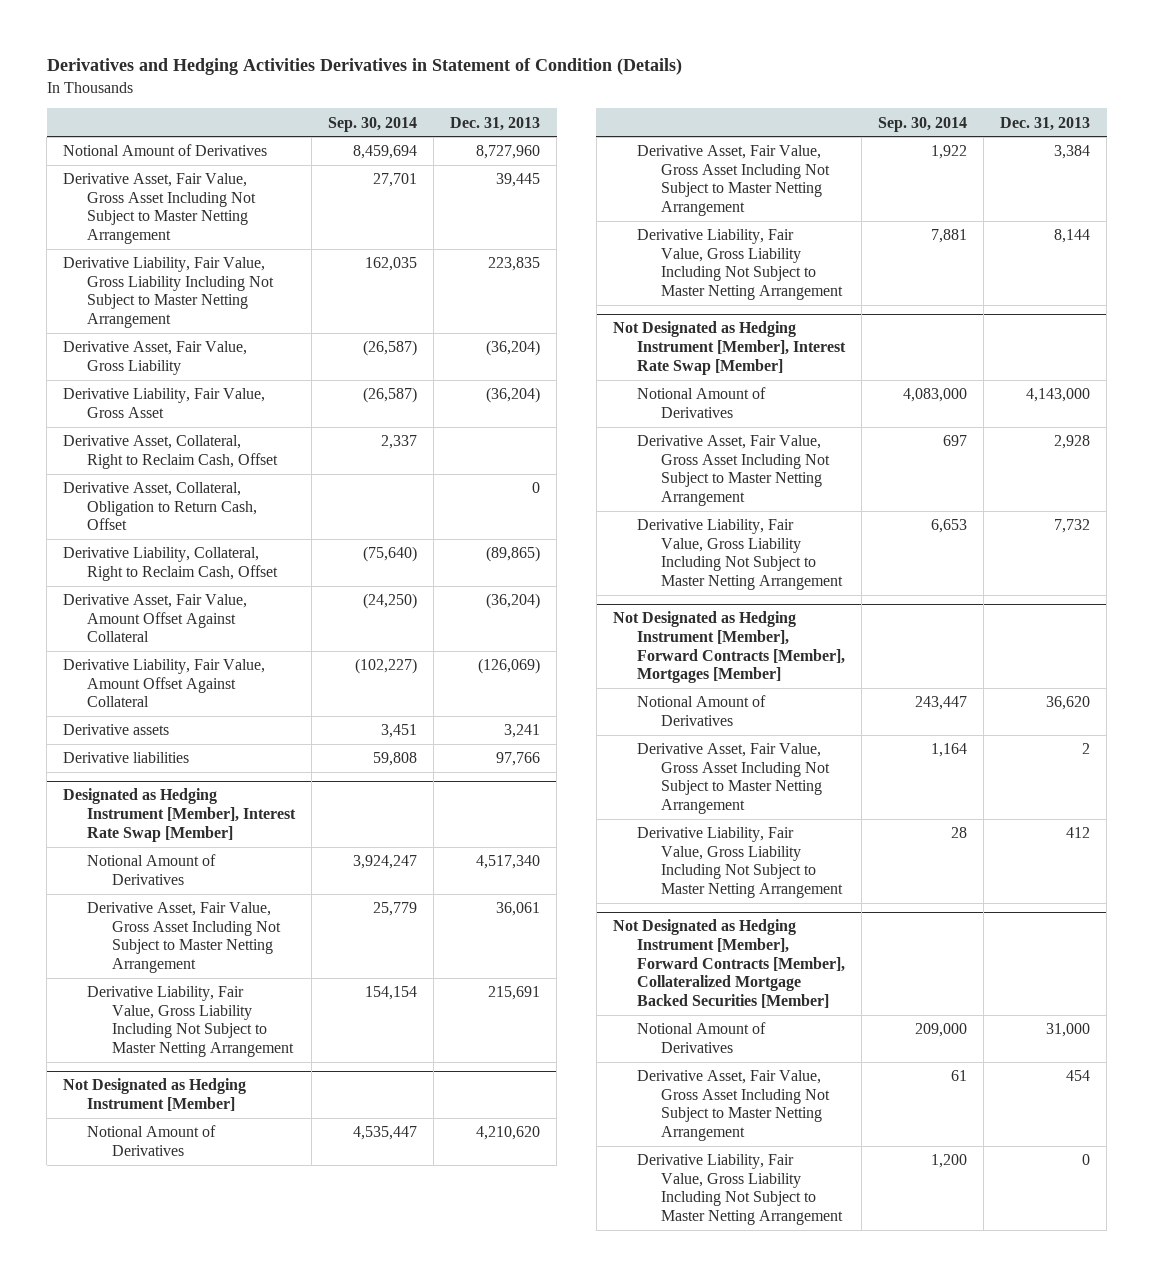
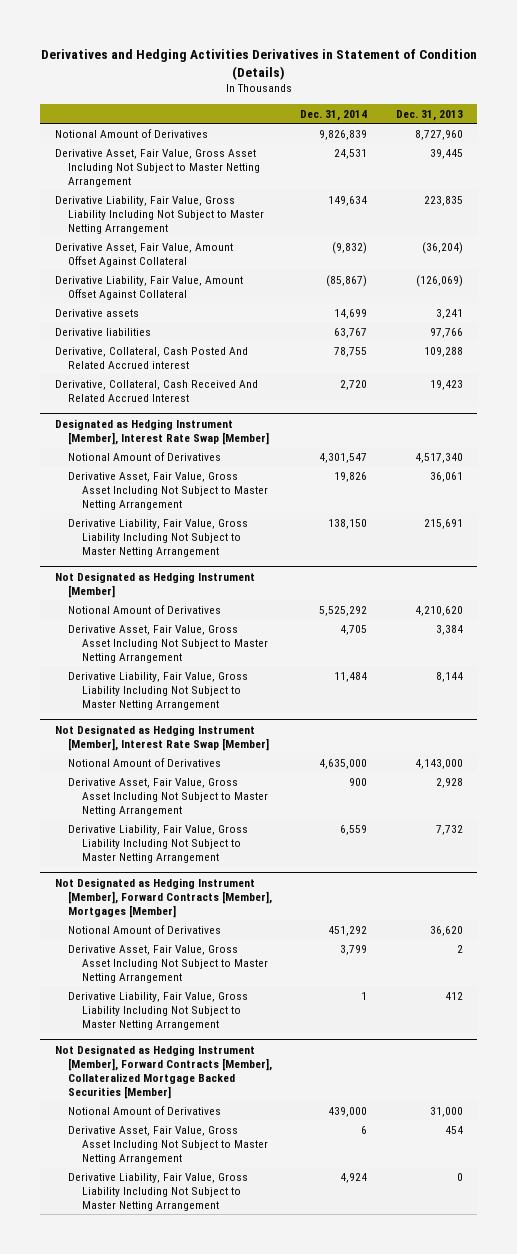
- | Sep. 30, 2014 | Dec. 31, 2013
+ | Dec. 31, 2014 | Dec. 31, 2013
- Derivative Asset, Fair Value, Gross Liability | (26,587) | (36,204)
- Derivative Liability, Fair Value, Gross Asset | (26,587) | (36,204)
- Derivative Asset, Collateral, Right to Reclaim Cash, Offset | 2,337 |
- Derivative Asset, Collateral, Obligation to Return Cash, Offset | | 0
- Derivative Liability, Collateral, Right to Reclaim Cash, Offset | (75,640) | (89,865)
+ Derivative, Collateral, Cash Posted And Related Accrued interest | 78,755 | 109,288
+ Derivative, Collateral, Cash Received And Related Accrued Interest | 2,720 | 19,423

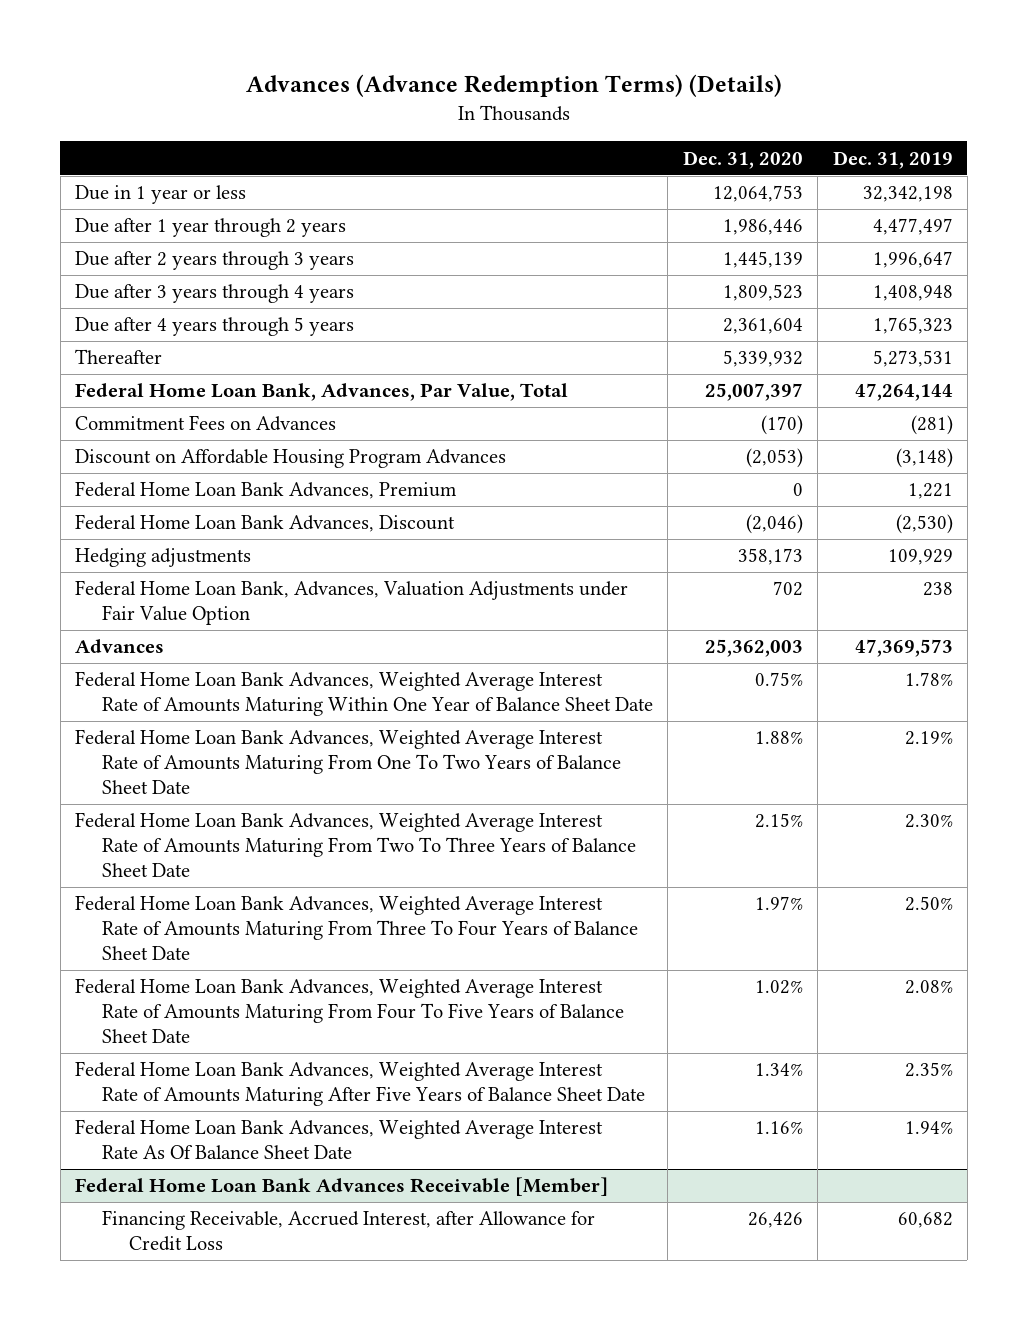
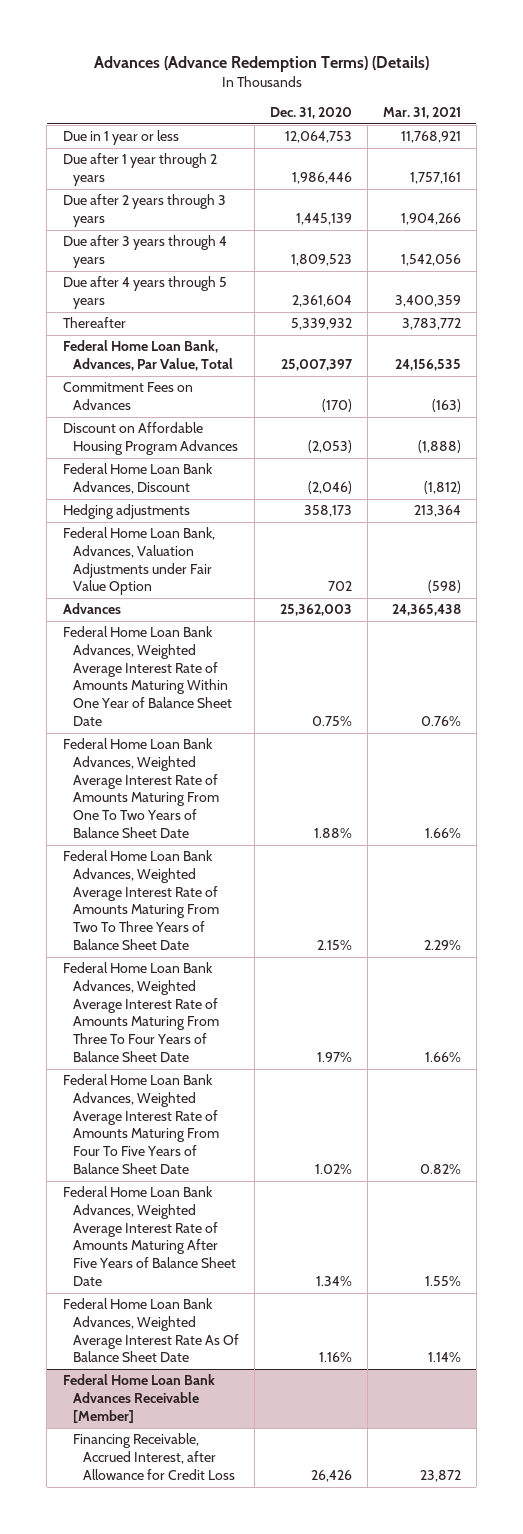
- | Dec. 31, 2020 | Dec. 31, 2019
+ | Dec. 31, 2020 | Mar. 31, 2021
- Federal Home Loan Bank Advances, Premium | 0 | 1,221

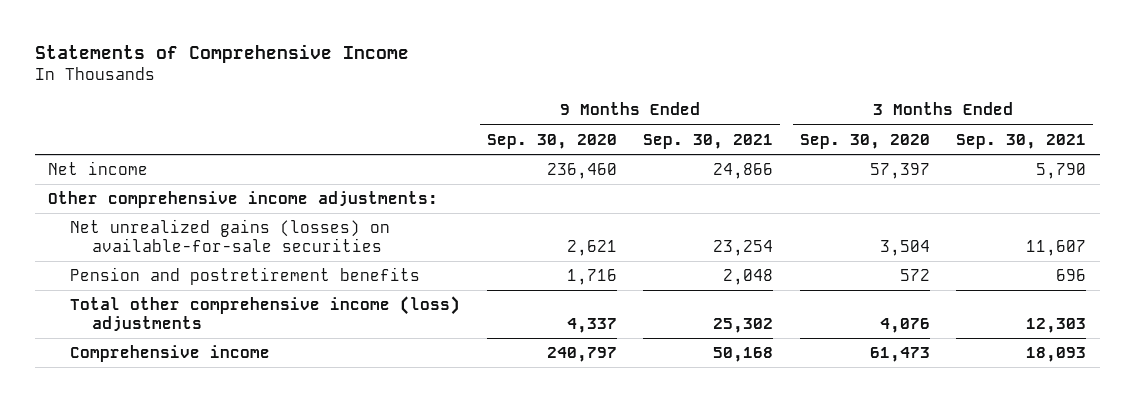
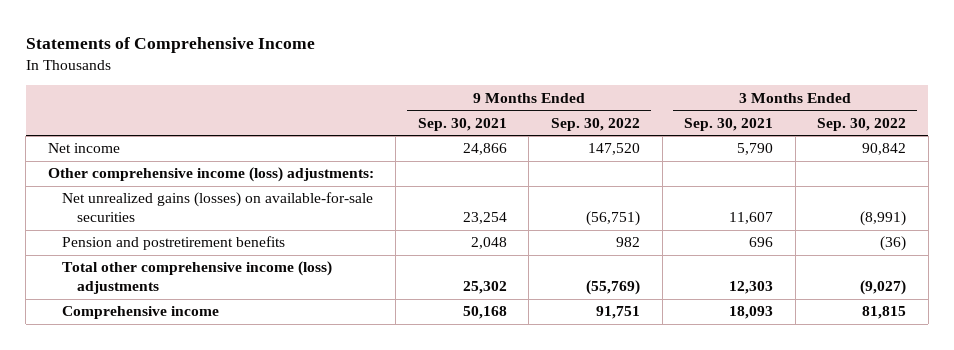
- | 9 Months Ended Sep. 30, 2020 | 9 Months Ended Sep. 30, 2021 | 3 Months Ended Sep. 30, 2020 | 3 Months Ended Sep. 30, 2021
+ | 9 Months Ended Sep. 30, 2021 | 9 Months Ended Sep. 30, 2022 | 3 Months Ended Sep. 30, 2021 | 3 Months Ended Sep. 30, 2022
- Other comprehensive income adjustments:
+ Other comprehensive income (loss) adjustments:

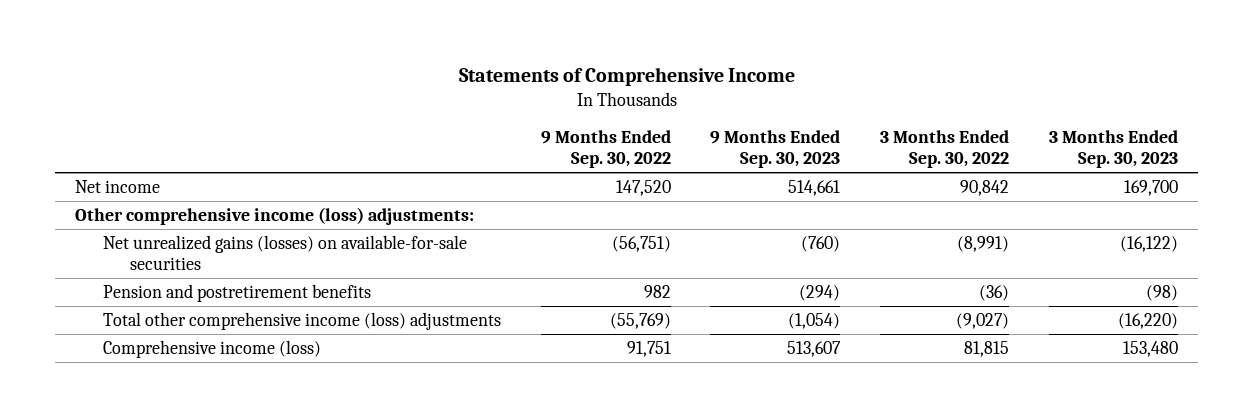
- | 9 Months Ended Sep. 30, 2021 | 9 Months Ended Sep. 30, 2022 | 3 Months Ended Sep. 30, 2021 | 3 Months Ended Sep. 30, 2022
+ | 9 Months Ended Sep. 30, 2022 | 9 Months Ended Sep. 30, 2023 | 3 Months Ended Sep. 30, 2022 | 3 Months Ended Sep. 30, 2023
- Comprehensive income | 50,168 | 91,751 | 18,093 | 81,815
+ Comprehensive income (loss) | 91,751 | 513,607 | 81,815 | 153,480

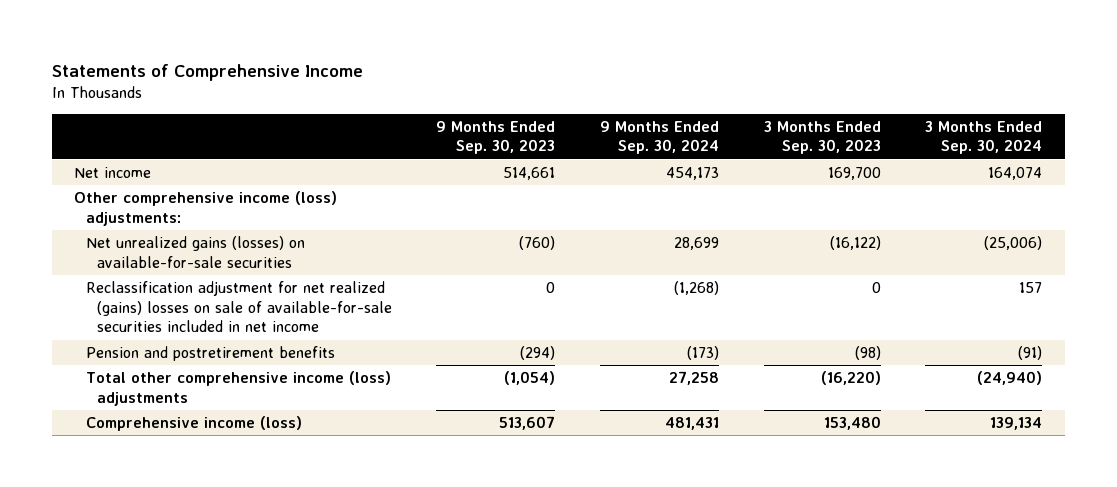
- | 9 Months Ended Sep. 30, 2022 | 9 Months Ended Sep. 30, 2023 | 3 Months Ended Sep. 30, 2022 | 3 Months Ended Sep. 30, 2023
+ | 9 Months Ended Sep. 30, 2023 | 9 Months Ended Sep. 30, 2024 | 3 Months Ended Sep. 30, 2023 | 3 Months Ended Sep. 30, 2024
+ Reclassification adjustment for net realized (gains) losses on sale of available-for-sale securities included in net income | 0 | (1,268) | 0 | 157

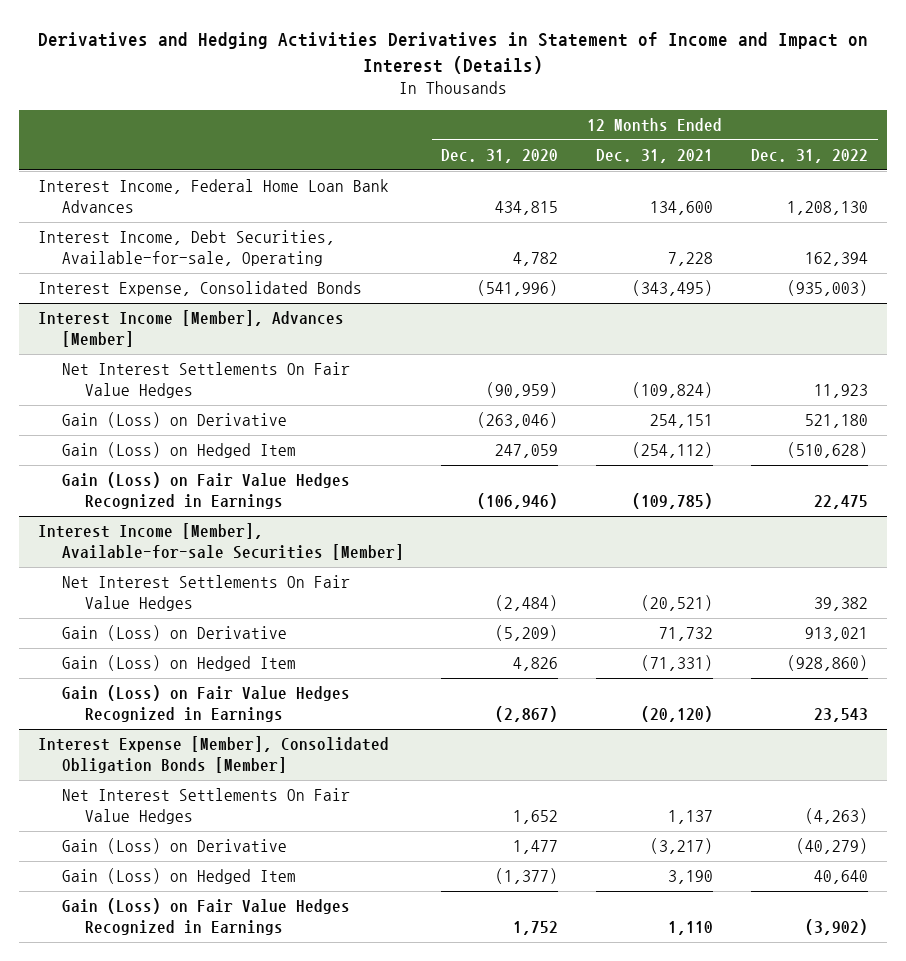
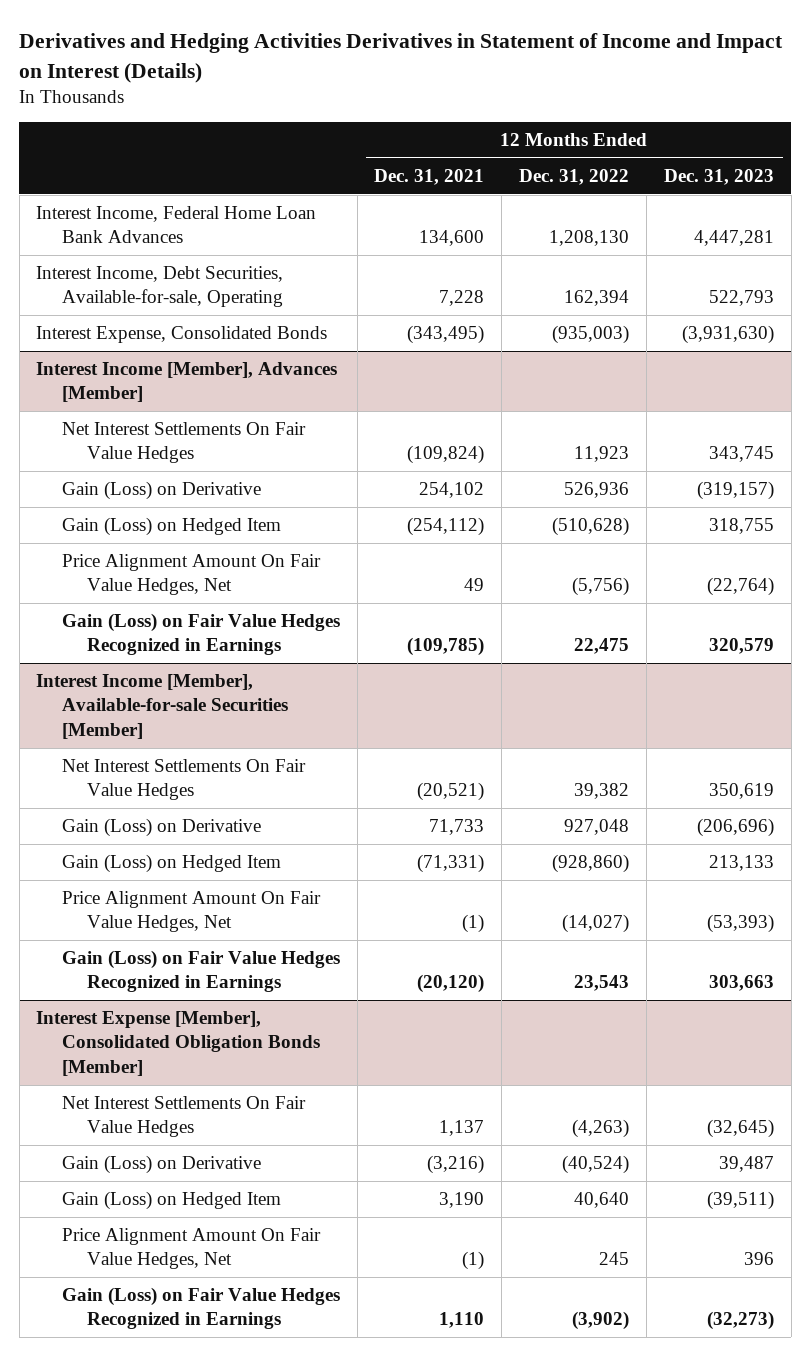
- | 12 Months Ended Dec. 31, 2020 | 12 Months Ended Dec. 31, 2021 | 12 Months Ended Dec. 31, 2022
+ | 12 Months Ended Dec. 31, 2021 | 12 Months Ended Dec. 31, 2022 | 12 Months Ended Dec. 31, 2023
@ Interest Income [Member], Advances [Member]
- Gain (Loss) on Derivative | (263,046) | 254,151 | 521,180
+ Gain (Loss) on Derivative | 254,102 | 526,936 | (319,157)
+ Price Alignment Amount On Fair Value Hedges, Net | 49 | (5,756) | (22,764)
@ Interest Income [Member], Available-for-sale Securities [Member]
- Gain (Loss) on Derivative | (5,209) | 71,732 | 913,021
+ Gain (Loss) on Derivative | 71,733 | 927,048 | (206,696)
+ Price Alignment Amount On Fair Value Hedges, Net | (1) | (14,027) | (53,393)
@ Interest Expense [Member], Consolidated Obligation Bonds [Member]
- Gain (Loss) on Derivative | 1,477 | (3,217) | (40,279)
+ Gain (Loss) on Derivative | (3,216) | (40,524) | 39,487
+ Price Alignment Amount On Fair Value Hedges, Net | (1) | 245 | 396

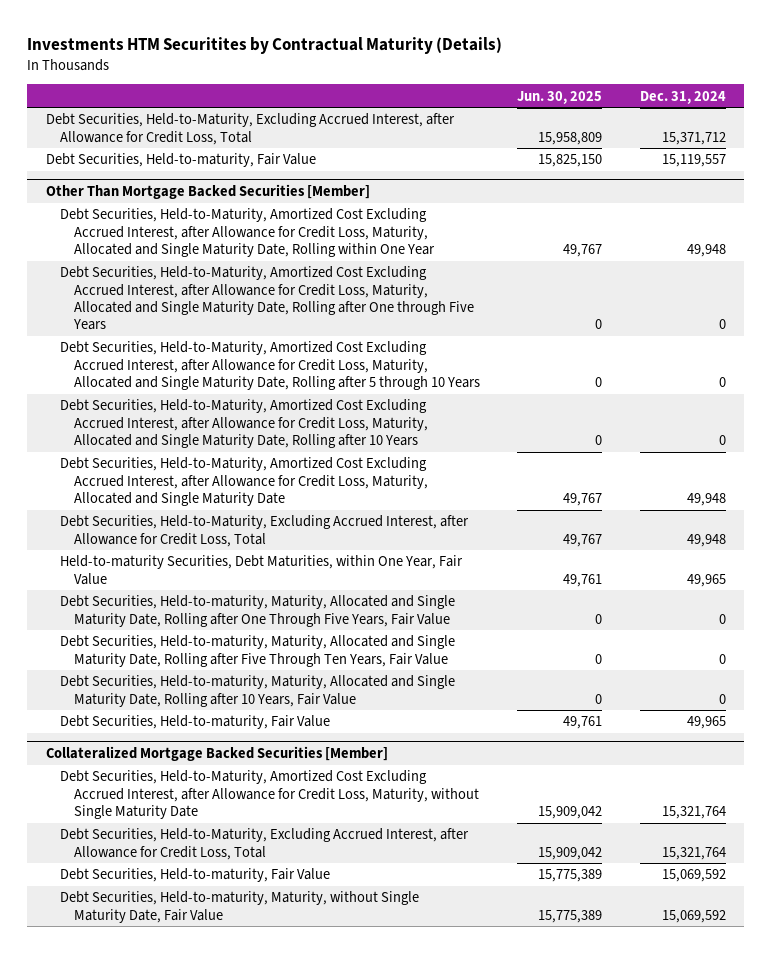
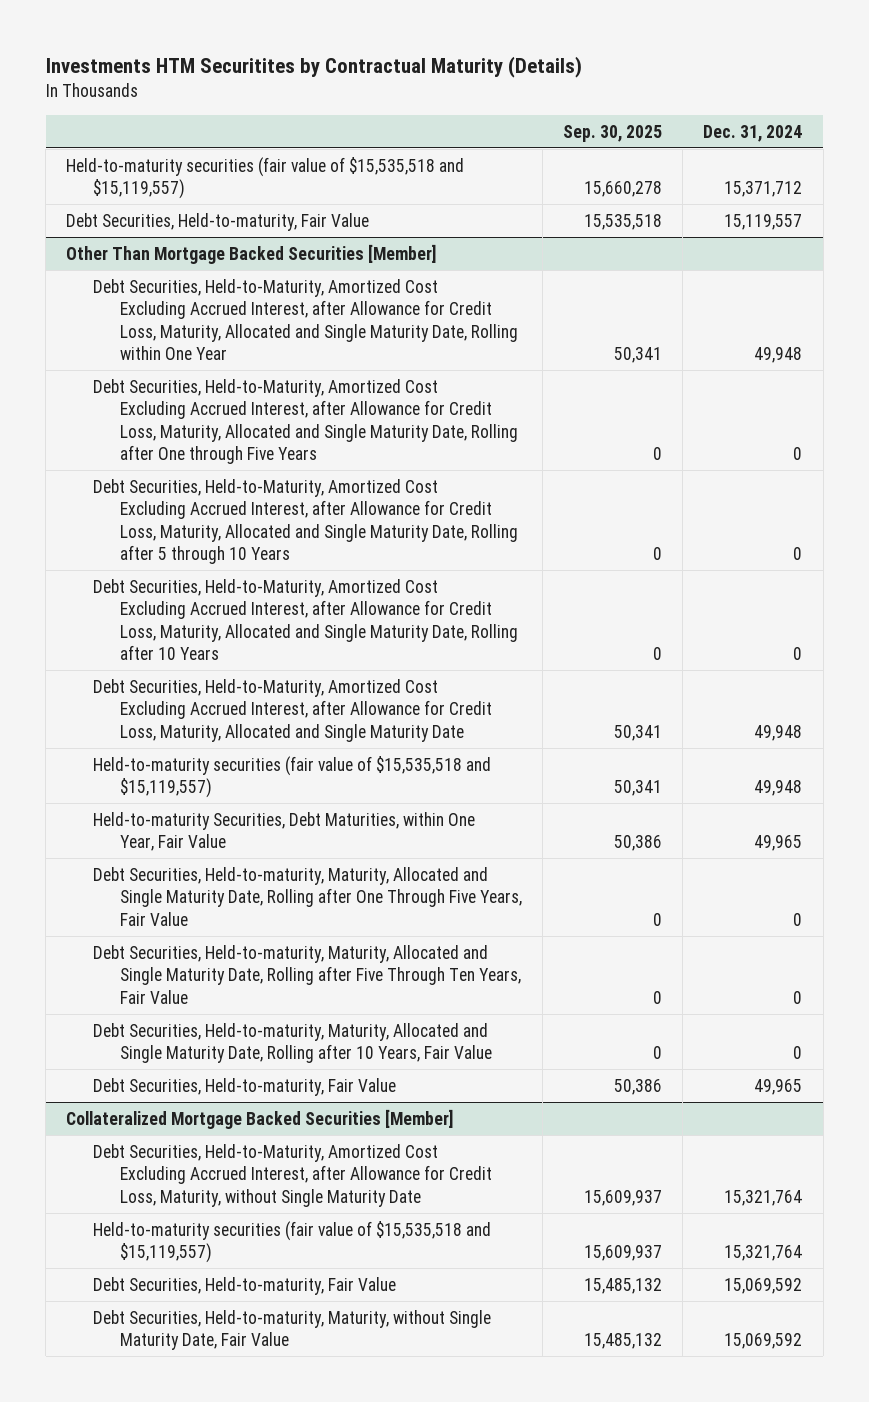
- | Jun. 30, 2025 | Dec. 31, 2024
+ | Sep. 30, 2025 | Dec. 31, 2024
- Debt Securities, Held-to-Maturity, Excluding Accrued Interest, after Allowance for Credit Loss, Total | 15,958,809 | 15,371,712
+ Held-to-maturity securities (fair value of $15,535,518 and $15,119,557) | 15,660,278 | 15,371,712
@ Other Than Mortgage Backed Securities [Member]
- Debt Securities, Held-to-Maturity, Excluding Accrued Interest, after Allowance for Credit Loss, Total | 49,767 | 49,948
+ Held-to-maturity securities (fair value of $15,535,518 and $15,119,557) | 50,341 | 49,948
@ Collateralized Mortgage Backed Securities [Member]
- Debt Securities, Held-to-Maturity, Excluding Accrued Interest, after Allowance for Credit Loss, Total | 15,909,042 | 15,321,764
+ Held-to-maturity securities (fair value of $15,535,518 and $15,119,557) | 15,609,937 | 15,321,764

